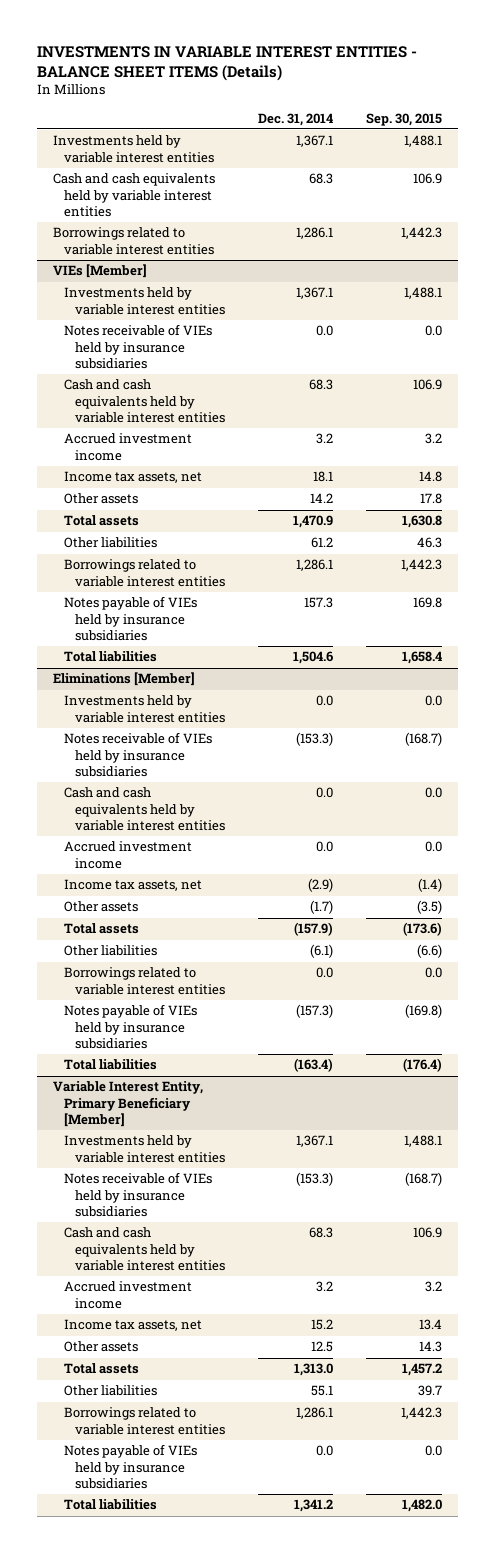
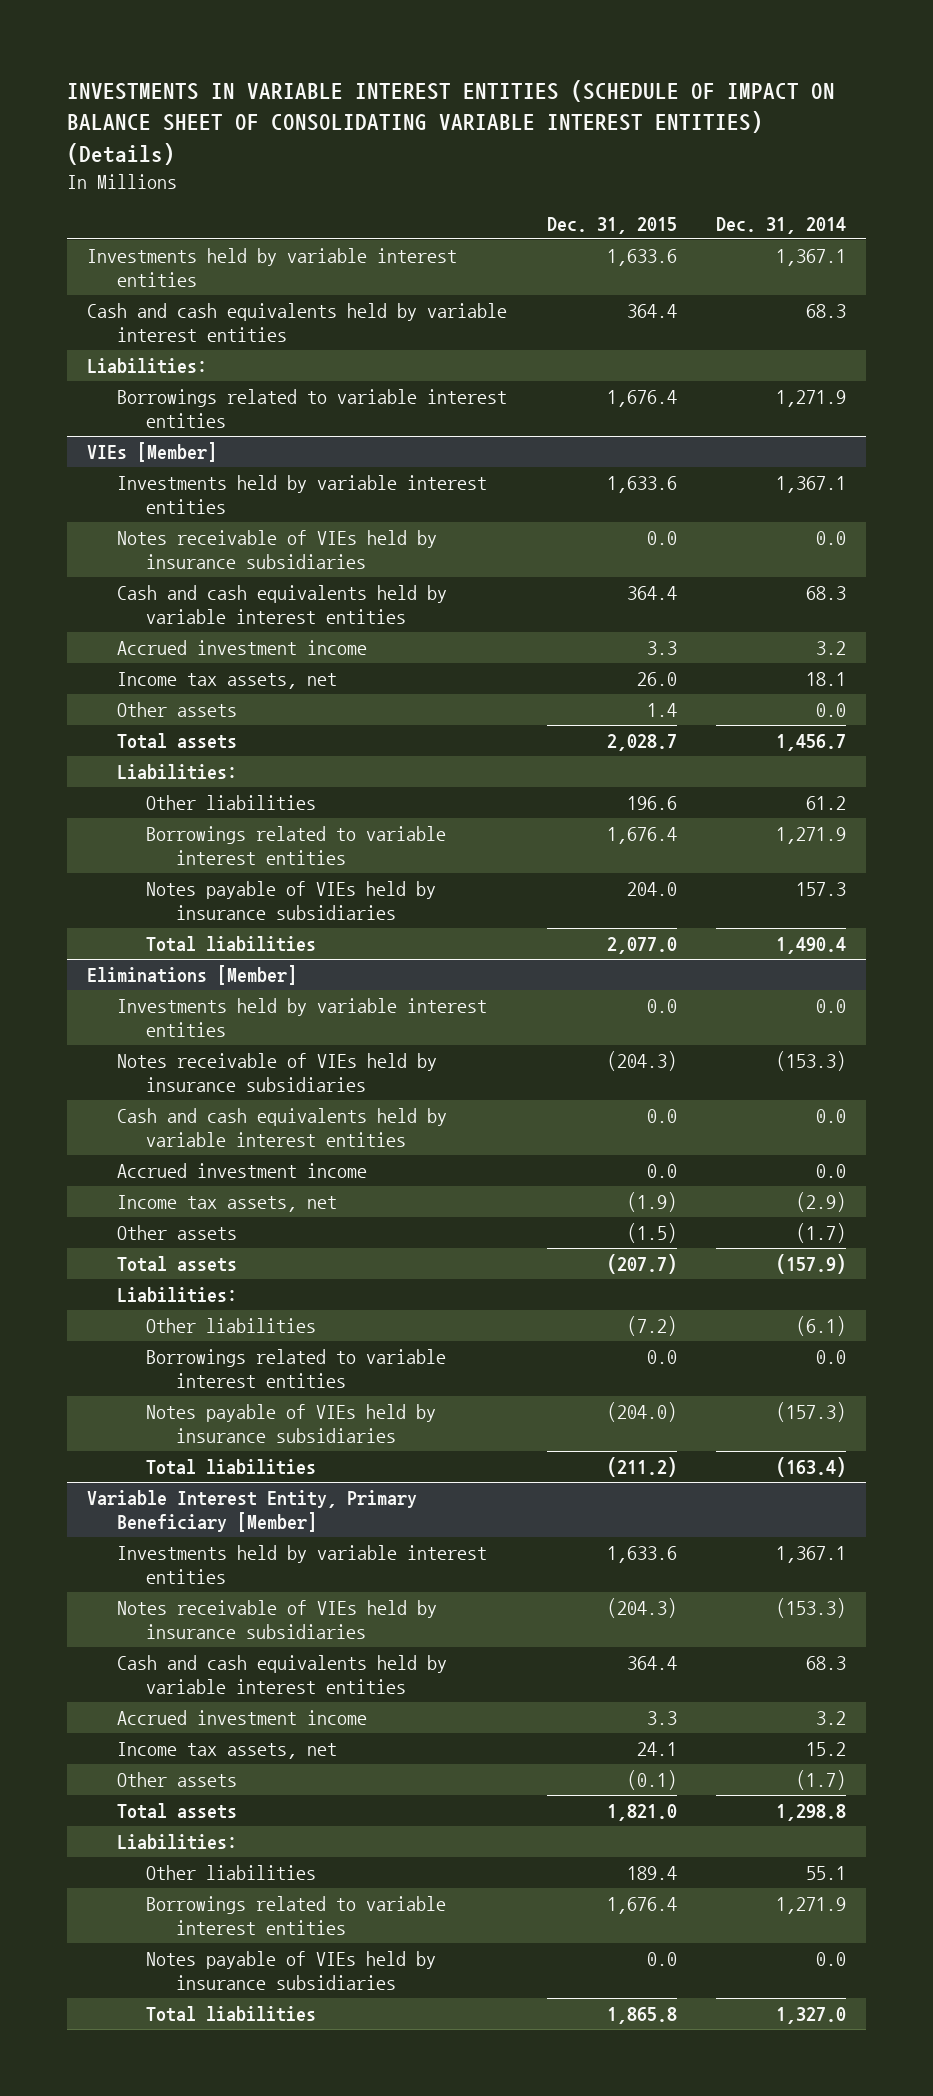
- INVESTMENTS IN VARIABLE INTEREST ENTITIES - BALANCE SHEET ITEMS (Details)
+ INVESTMENTS IN VARIABLE INTEREST ENTITIES (SCHEDULE OF IMPACT ON BALANCE SHEET OF CONSOLIDATING VARIABLE INTEREST ENTITIES) (Details)
- | Dec. 31, 2014 | Sep. 30, 2015
+ | Dec. 31, 2015 | Dec. 31, 2014
- Borrowings related to variable interest entities | 1,286.1 | 1,442.3
+ Liabilities:
+ Borrowings related to variable interest entities | 1,676.4 | 1,271.9
@ VIEs [Member]
- Other assets | 14.2 | 17.8
- Total assets | 1,470.9 | 1,630.8
+ Other assets | 1.4 | 0.0
+ Total assets | 2,028.7 | 1,456.7
+ Liabilities:
- Borrowings related to variable interest entities | 1,286.1 | 1,442.3
+ Borrowings related to variable interest entities | 1,676.4 | 1,271.9
- Total liabilities | 1,504.6 | 1,658.4
+ Total liabilities | 2,077.0 | 1,490.4
@ Eliminations [Member]
+ Liabilities:
@ Variable Interest Entity, Primary Beneficiary [Member]
- Other assets | 12.5 | 14.3
- Total assets | 1,313.0 | 1,457.2
+ Other assets | (0.1) | (1.7)
+ Total assets | 1,821.0 | 1,298.8
+ Liabilities:
- Borrowings related to variable interest entities | 1,286.1 | 1,442.3
+ Borrowings related to variable interest entities | 1,676.4 | 1,271.9
- Total liabilities | 1,341.2 | 1,482.0
+ Total liabilities | 1,865.8 | 1,327.0

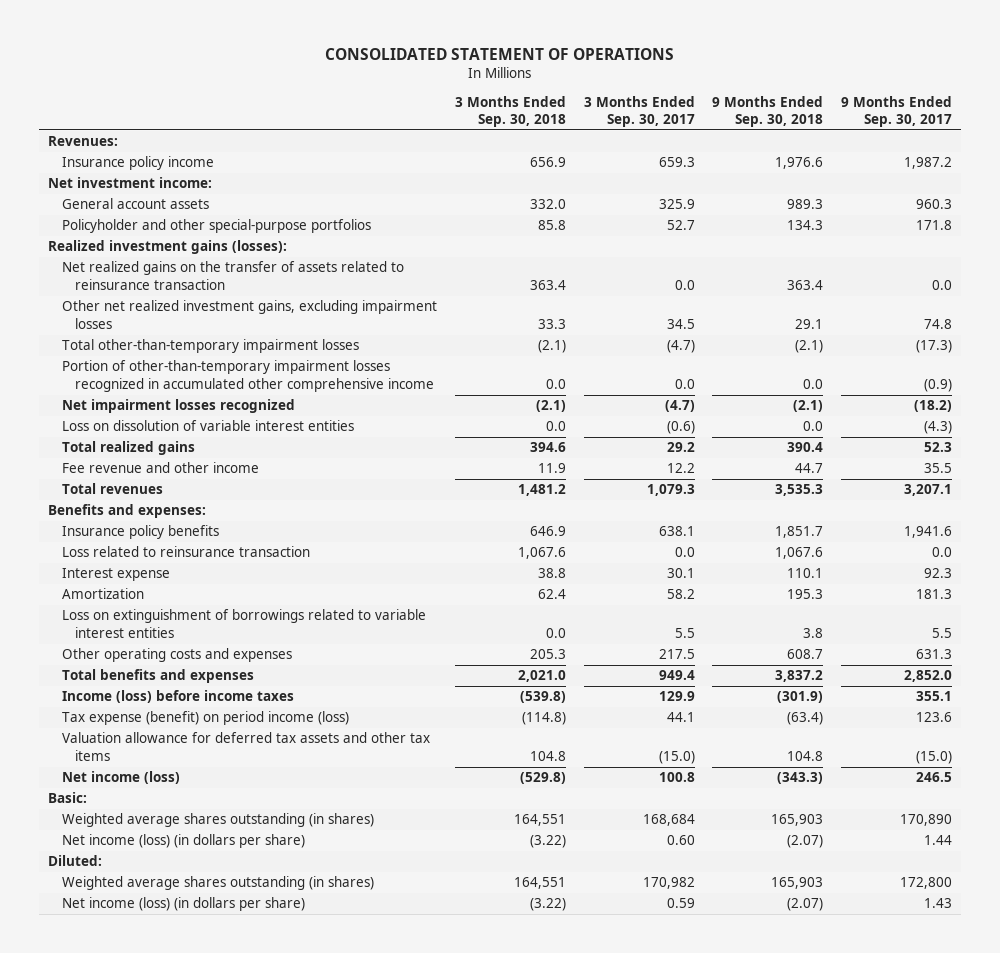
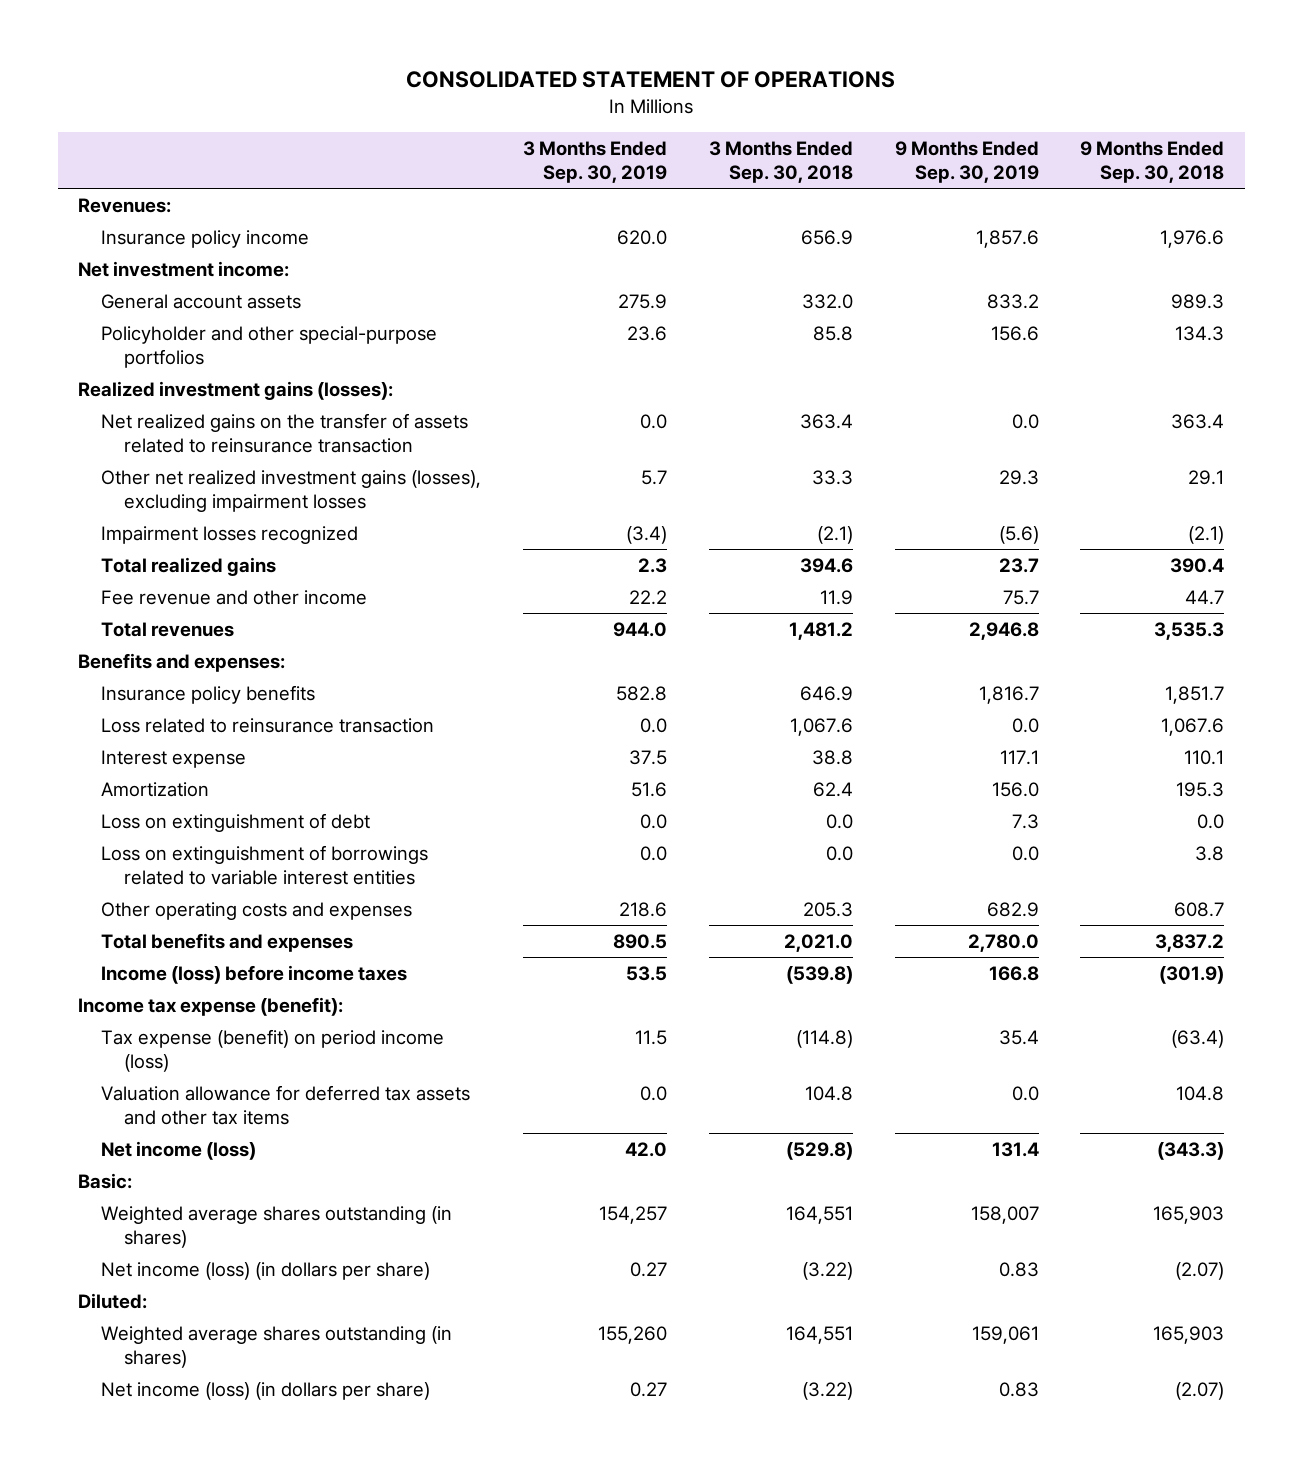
- | 3 Months Ended Sep. 30, 2018 | 3 Months Ended Sep. 30, 2017 | 9 Months Ended Sep. 30, 2018 | 9 Months Ended Sep. 30, 2017
+ | 3 Months Ended Sep. 30, 2019 | 3 Months Ended Sep. 30, 2018 | 9 Months Ended Sep. 30, 2019 | 9 Months Ended Sep. 30, 2018
- Other net realized investment gains, excluding impairment losses | 33.3 | 34.5 | 29.1 | 74.8
- Total other-than-temporary impairment losses | (2.1) | (4.7) | (2.1) | (17.3)
- Portion of other-than-temporary impairment losses recognized in accumulated other comprehensive income | 0.0 | 0.0 | 0.0 | (0.9)
- Net impairment losses recognized | (2.1) | (4.7) | (2.1) | (18.2)
- Loss on dissolution of variable interest entities | 0.0 | (0.6) | 0.0 | (4.3)
+ Other net realized investment gains (losses), excluding impairment losses | 5.7 | 33.3 | 29.3 | 29.1
+ Impairment losses recognized | (3.4) | (2.1) | (5.6) | (2.1)
+ Loss on extinguishment of debt | 0.0 | 0.0 | 7.3 | 0.0
+ Income tax expense (benefit):

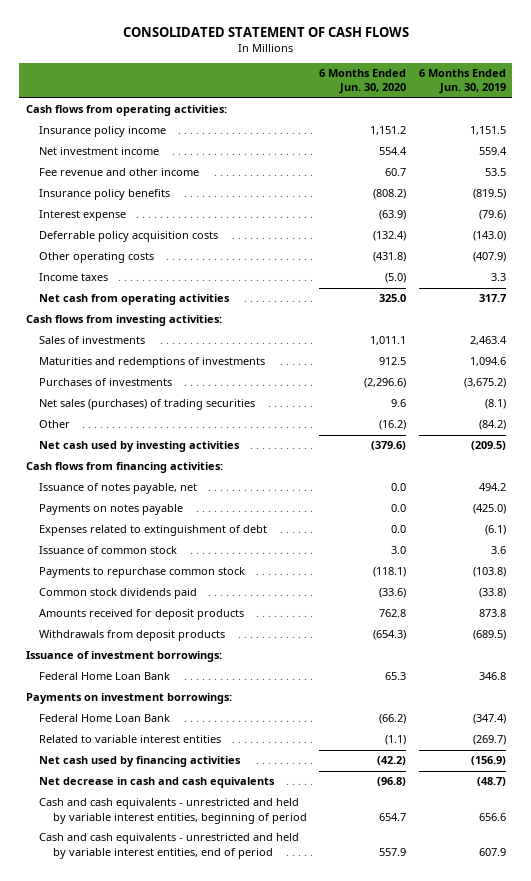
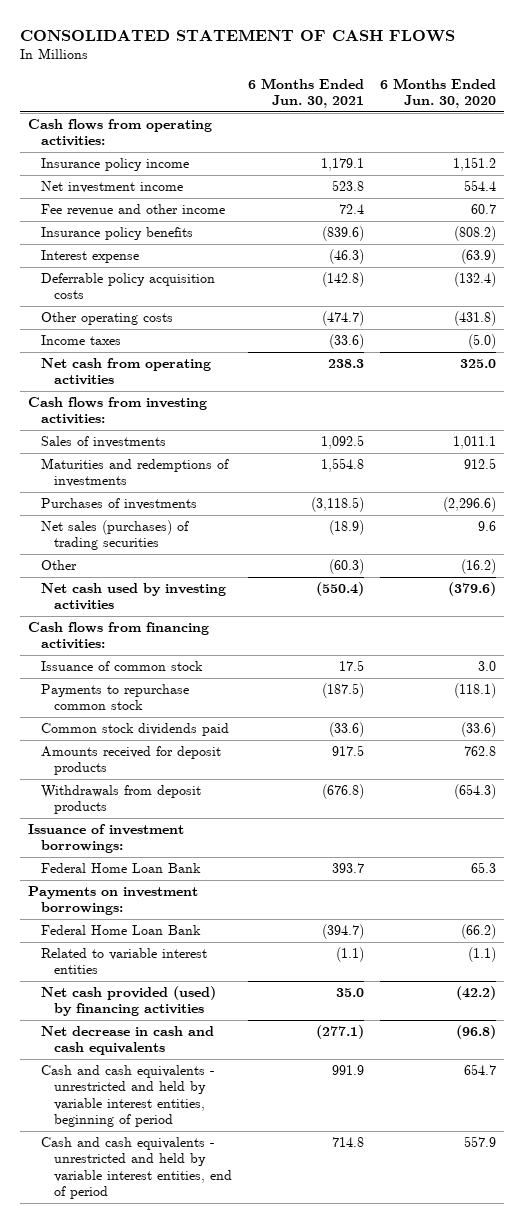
- | 6 Months Ended Jun. 30, 2020 | 6 Months Ended Jun. 30, 2019
+ | 6 Months Ended Jun. 30, 2021 | 6 Months Ended Jun. 30, 2020
- Issuance of notes payable, net | 0.0 | 494.2
- Payments on notes payable | 0.0 | (425.0)
- Expenses related to extinguishment of debt | 0.0 | (6.1)
- Net cash used by financing activities | (42.2) | (156.9)
+ Net cash provided (used) by financing activities | 35.0 | (42.2)

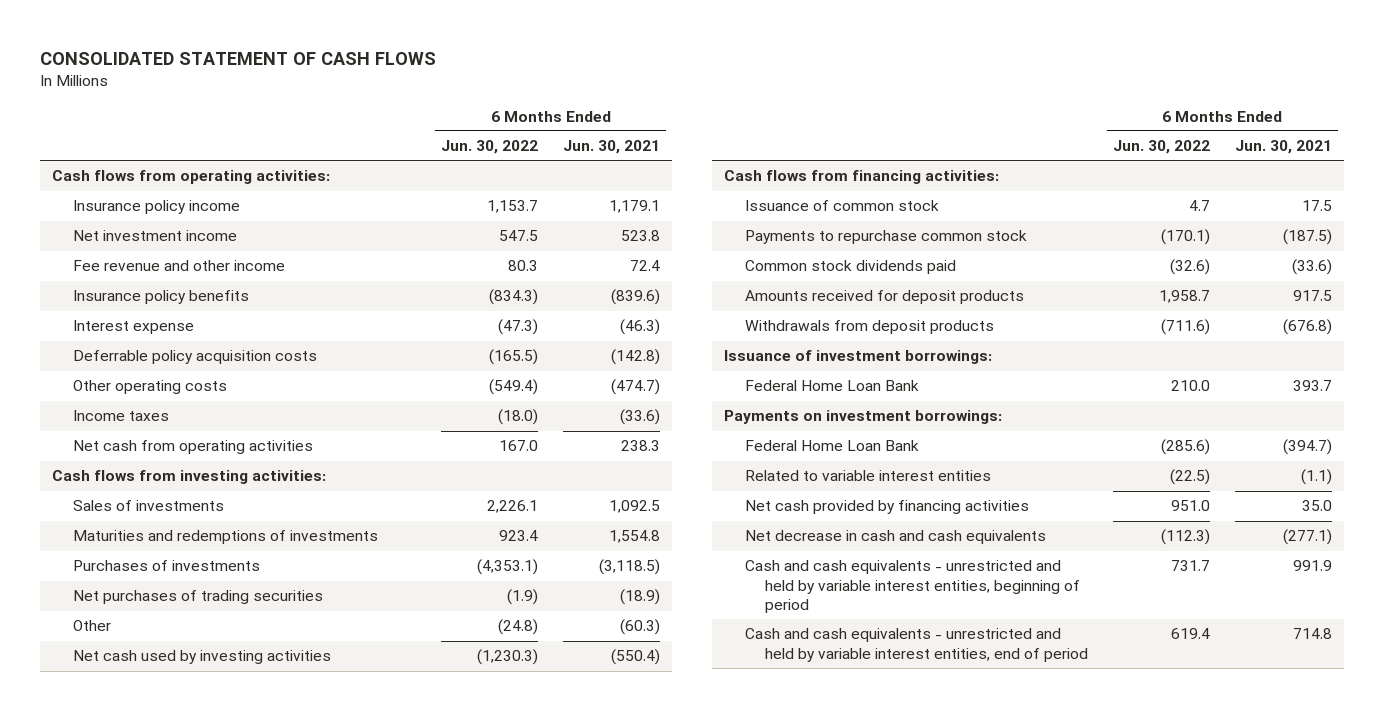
- | 6 Months Ended Jun. 30, 2021 | 6 Months Ended Jun. 30, 2020
+ | 6 Months Ended Jun. 30, 2022 | 6 Months Ended Jun. 30, 2021
- Net sales (purchases) of trading securities | (18.9) | 9.6
+ Net purchases of trading securities | (1.9) | (18.9)
- Net cash provided (used) by financing activities | 35.0 | (42.2)
+ Net cash provided by financing activities | 951.0 | 35.0

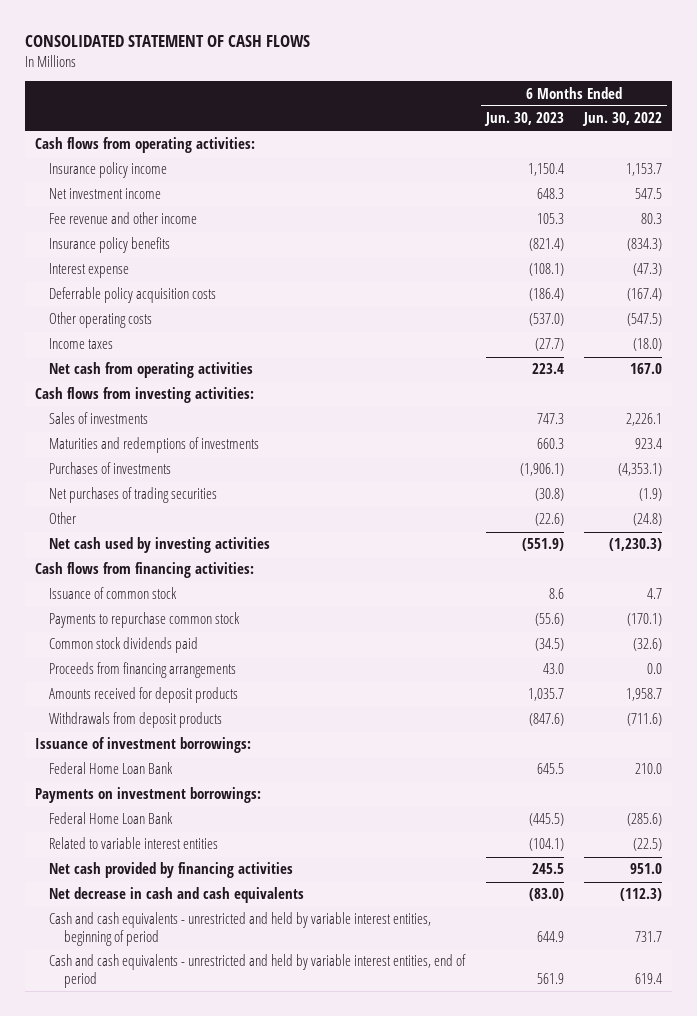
- | 6 Months Ended Jun. 30, 2022 | 6 Months Ended Jun. 30, 2021
+ | 6 Months Ended Jun. 30, 2023 | 6 Months Ended Jun. 30, 2022
- Deferrable policy acquisition costs | (165.5) | (142.8)
- Other operating costs | (549.4) | (474.7)
+ Deferrable policy acquisition costs | (186.4) | (167.4)
+ Other operating costs | (537.0) | (547.5)
+ Proceeds from financing arrangements | 43.0 | 0.0

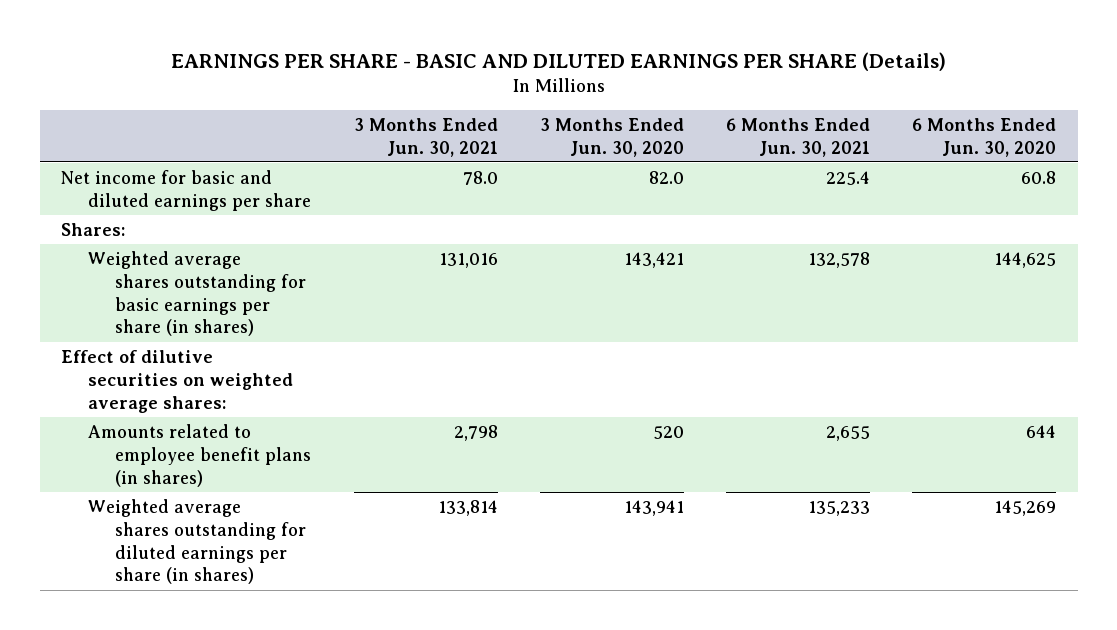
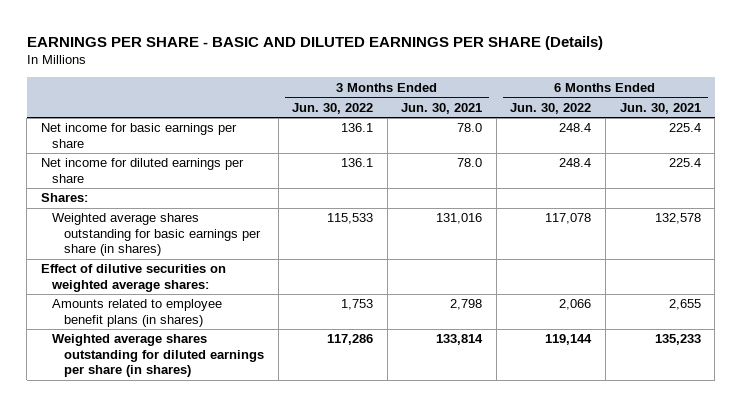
- | 3 Months Ended Jun. 30, 2021 | 3 Months Ended Jun. 30, 2020 | 6 Months Ended Jun. 30, 2021 | 6 Months Ended Jun. 30, 2020
+ | 3 Months Ended Jun. 30, 2022 | 3 Months Ended Jun. 30, 2021 | 6 Months Ended Jun. 30, 2022 | 6 Months Ended Jun. 30, 2021
- Net income for basic and diluted earnings per share | 78.0 | 82.0 | 225.4 | 60.8
+ Net income for basic earnings per share | 136.1 | 78.0 | 248.4 | 225.4
+ Net income for diluted earnings per share | 136.1 | 78.0 | 248.4 | 225.4

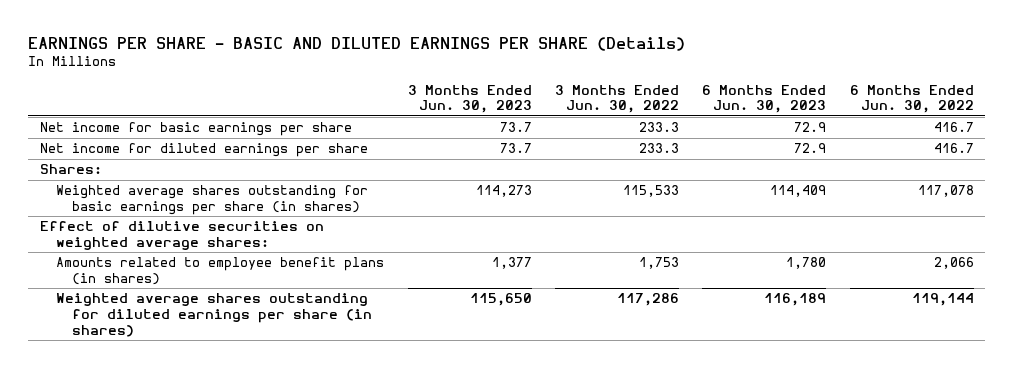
- | 3 Months Ended Jun. 30, 2022 | 3 Months Ended Jun. 30, 2021 | 6 Months Ended Jun. 30, 2022 | 6 Months Ended Jun. 30, 2021
+ | 3 Months Ended Jun. 30, 2023 | 3 Months Ended Jun. 30, 2022 | 6 Months Ended Jun. 30, 2023 | 6 Months Ended Jun. 30, 2022
- Net income for basic earnings per share | 136.1 | 78.0 | 248.4 | 225.4
- Net income for diluted earnings per share | 136.1 | 78.0 | 248.4 | 225.4
+ Net income for basic earnings per share | 73.7 | 233.3 | 72.9 | 416.7
+ Net income for diluted earnings per share | 73.7 | 233.3 | 72.9 | 416.7

